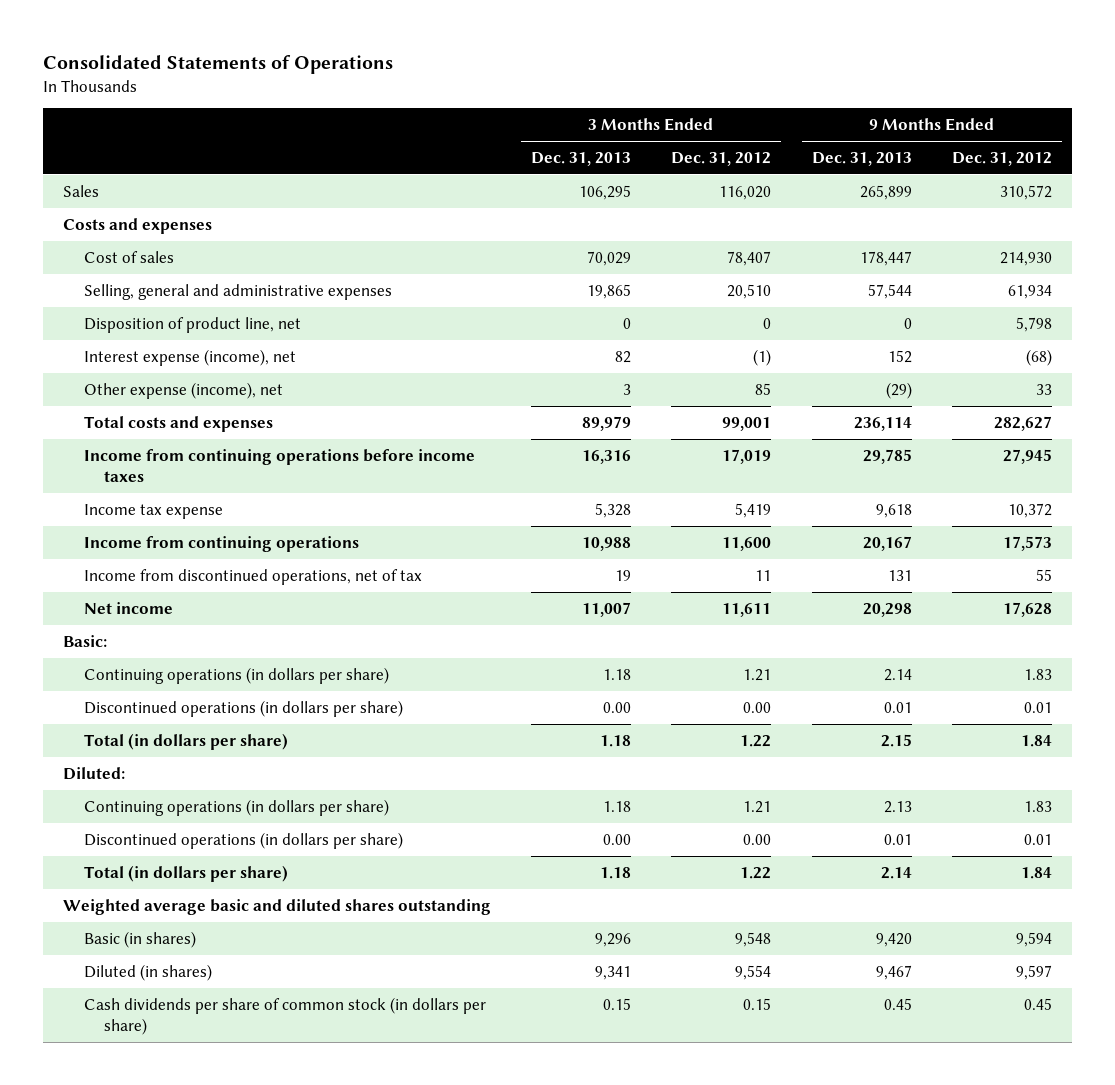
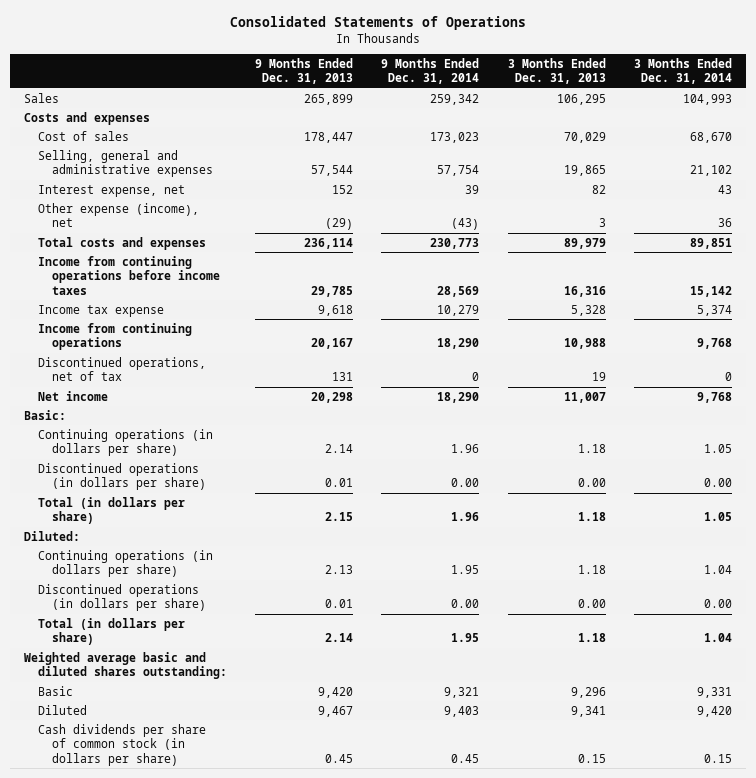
- | 3 Months Ended Dec. 31, 2013 | 3 Months Ended Dec. 31, 2012 | 9 Months Ended Dec. 31, 2013 | 9 Months Ended Dec. 31, 2012
+ | 9 Months Ended Dec. 31, 2013 | 9 Months Ended Dec. 31, 2014 | 3 Months Ended Dec. 31, 2013 | 3 Months Ended Dec. 31, 2014
- Disposition of product line, net | 0 | 0 | 0 | 5,798
- Interest expense (income), net | 82 | (1) | 152 | (68)
+ Interest expense, net | 152 | 39 | 82 | 43
- Income from discontinued operations, net of tax | 19 | 11 | 131 | 55
+ Discontinued operations, net of tax | 131 | 0 | 19 | 0
- Weighted average basic and diluted shares outstanding
- Basic (in shares) | 9,296 | 9,548 | 9,420 | 9,594
- Diluted (in shares) | 9,341 | 9,554 | 9,467 | 9,597
+ Weighted average basic and diluted shares outstanding:
+ Basic | 9,420 | 9,321 | 9,296 | 9,331
+ Diluted | 9,467 | 9,403 | 9,341 | 9,420

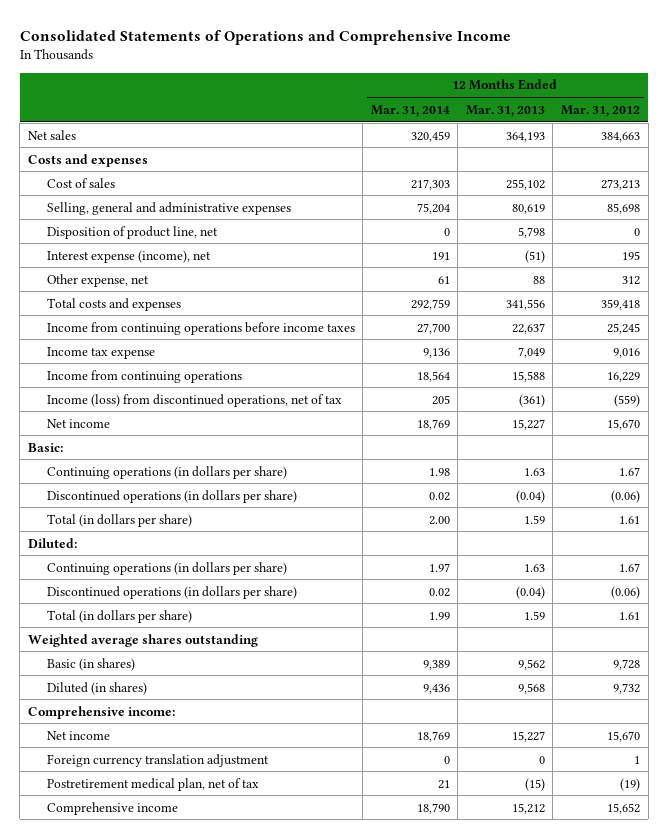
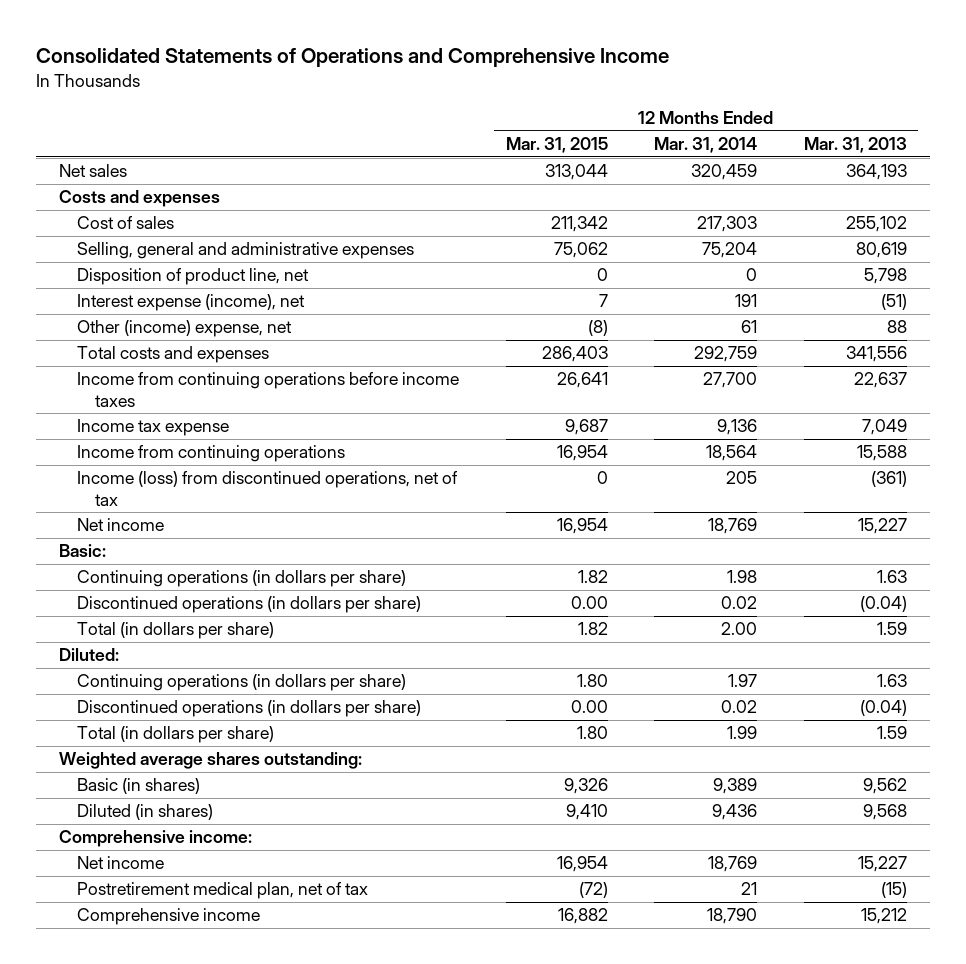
- | 12 Months Ended Mar. 31, 2014 | 12 Months Ended Mar. 31, 2013 | 12 Months Ended Mar. 31, 2012
+ | 12 Months Ended Mar. 31, 2015 | 12 Months Ended Mar. 31, 2014 | 12 Months Ended Mar. 31, 2013
- Other expense, net | 61 | 88 | 312
+ Other (income) expense, net | (8) | 61 | 88
- Weighted average shares outstanding
+ Weighted average shares outstanding:
- Foreign currency translation adjustment | 0 | 0 | 1

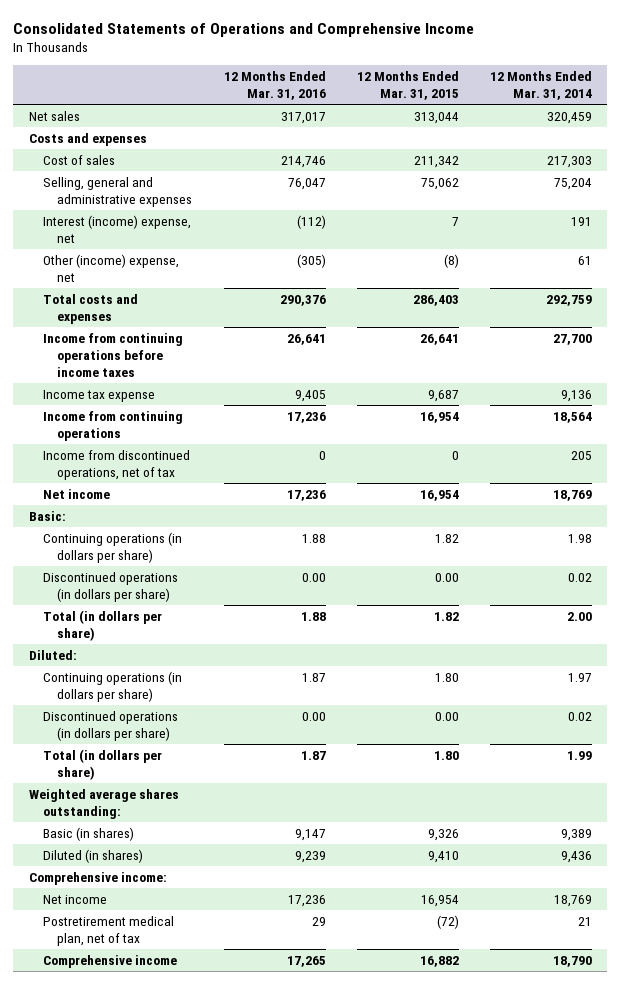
- | 12 Months Ended Mar. 31, 2015 | 12 Months Ended Mar. 31, 2014 | 12 Months Ended Mar. 31, 2013
+ | 12 Months Ended Mar. 31, 2016 | 12 Months Ended Mar. 31, 2015 | 12 Months Ended Mar. 31, 2014
- Disposition of product line, net | 0 | 0 | 5,798
- Interest expense (income), net | 7 | 191 | (51)
+ Interest (income) expense, net | (112) | 7 | 191
- Income (loss) from discontinued operations, net of tax | 0 | 205 | (361)
+ Income from discontinued operations, net of tax | 0 | 0 | 205

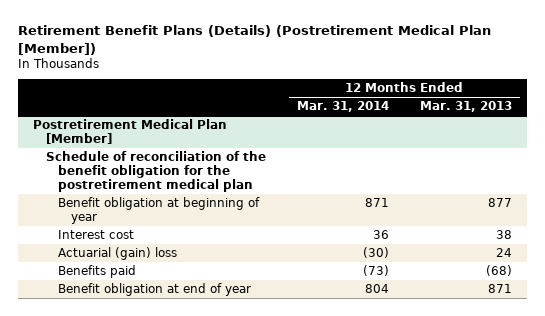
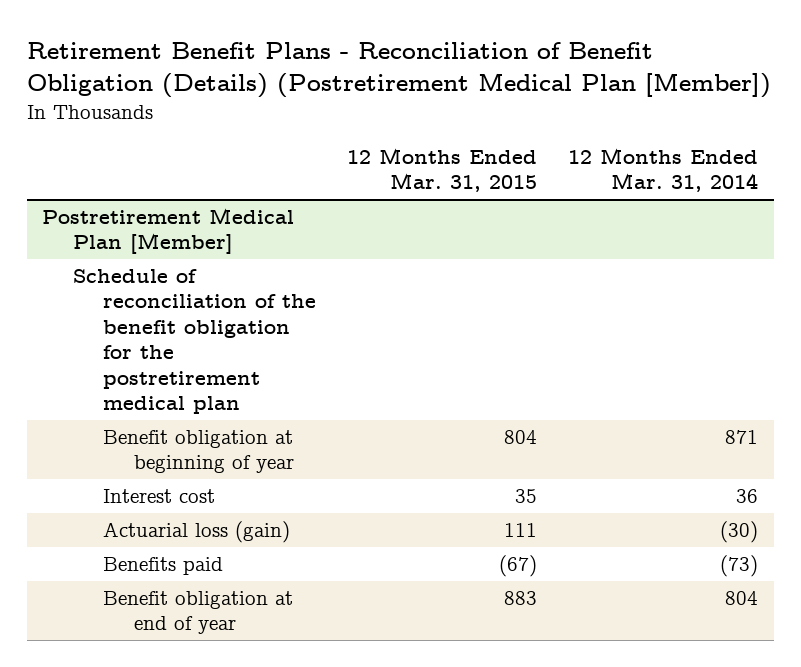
- Retirement Benefit Plans (Details) (Postretirement Medical Plan [Member])
+ Retirement Benefit Plans - Reconciliation of Benefit Obligation (Details) (Postretirement Medical Plan [Member])
- | 12 Months Ended Mar. 31, 2014 | 12 Months Ended Mar. 31, 2013
+ | 12 Months Ended Mar. 31, 2015 | 12 Months Ended Mar. 31, 2014
@ Postretirement Medical Plan [Member]
- Actuarial (gain) loss | (30) | 24
+ Actuarial loss (gain) | 111 | (30)

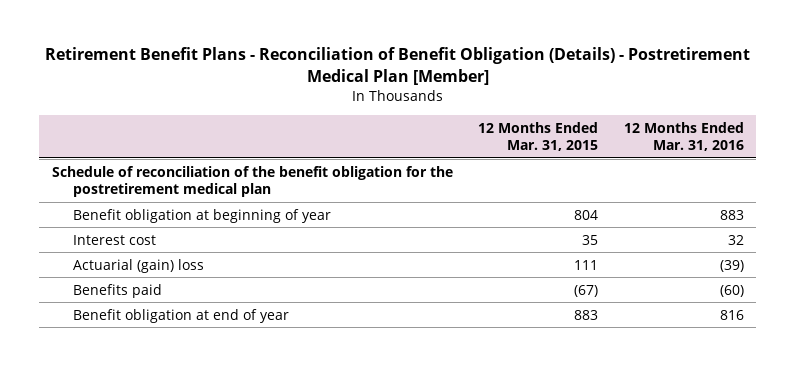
- Retirement Benefit Plans - Reconciliation of Benefit Obligation (Details) (Postretirement Medical Plan [Member])
+ Retirement Benefit Plans - Reconciliation of Benefit Obligation (Details) - Postretirement Medical Plan [Member]
- | 12 Months Ended Mar. 31, 2015 | 12 Months Ended Mar. 31, 2014
+ | 12 Months Ended Mar. 31, 2015 | 12 Months Ended Mar. 31, 2016
- Postretirement Medical Plan [Member]
- Actuarial loss (gain) | 111 | (30)
+ Actuarial (gain) loss | 111 | (39)

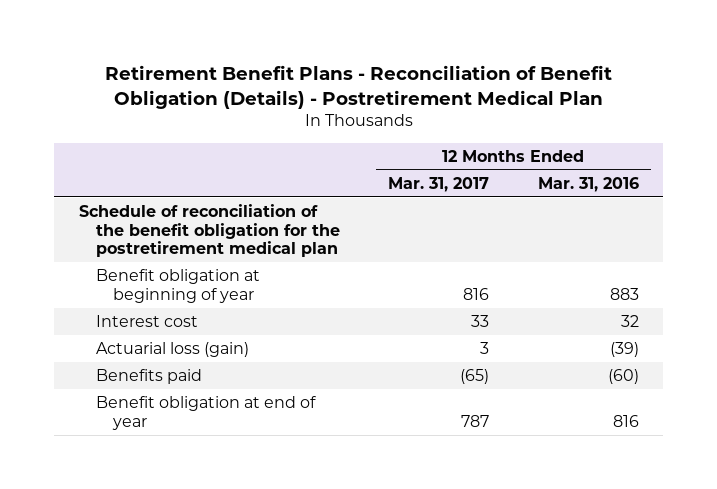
- Retirement Benefit Plans - Reconciliation of Benefit Obligation (Details) - Postretirement Medical Plan [Member]
+ Retirement Benefit Plans - Reconciliation of Benefit Obligation (Details) - Postretirement Medical Plan
- | 12 Months Ended Mar. 31, 2015 | 12 Months Ended Mar. 31, 2016
+ | 12 Months Ended Mar. 31, 2017 | 12 Months Ended Mar. 31, 2016
- Actuarial (gain) loss | 111 | (39)
+ Actuarial loss (gain) | 3 | (39)

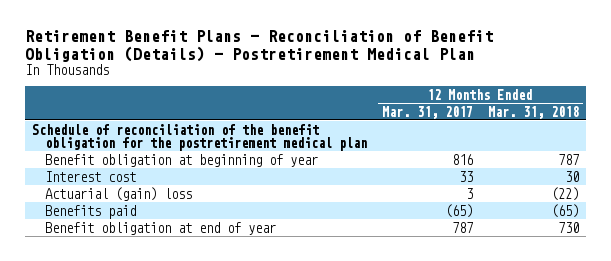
- | 12 Months Ended Mar. 31, 2017 | 12 Months Ended Mar. 31, 2016
+ | 12 Months Ended Mar. 31, 2017 | 12 Months Ended Mar. 31, 2018
- Actuarial loss (gain) | 3 | (39)
+ Actuarial (gain) loss | 3 | (22)

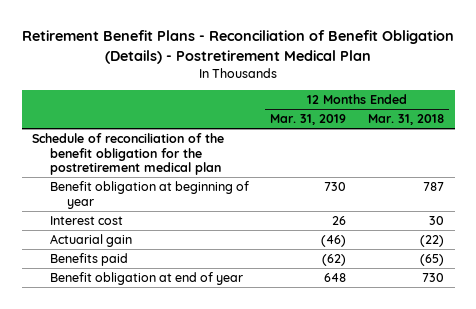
- | 12 Months Ended Mar. 31, 2017 | 12 Months Ended Mar. 31, 2018
+ | 12 Months Ended Mar. 31, 2019 | 12 Months Ended Mar. 31, 2018
- Actuarial (gain) loss | 3 | (22)
+ Actuarial gain | (46) | (22)

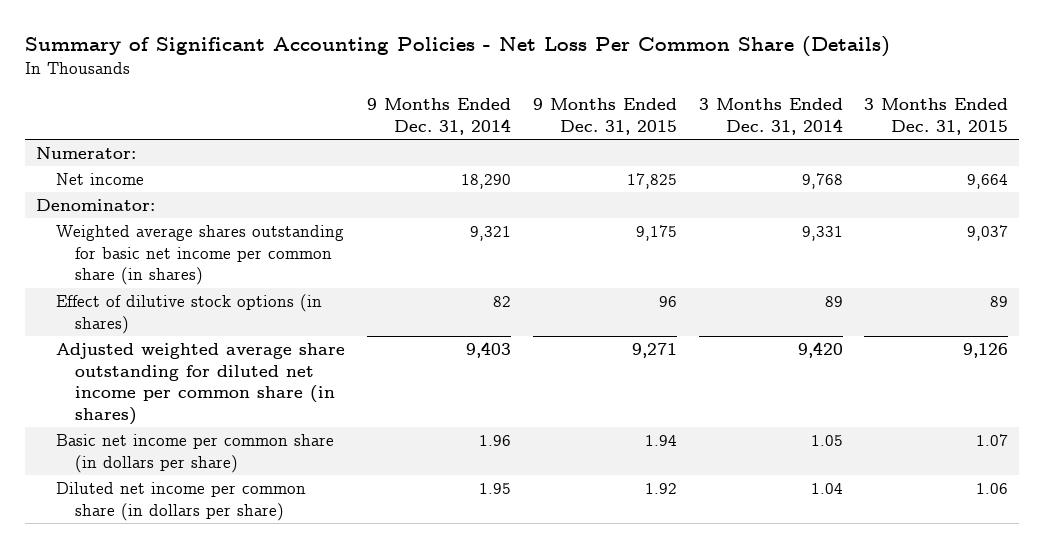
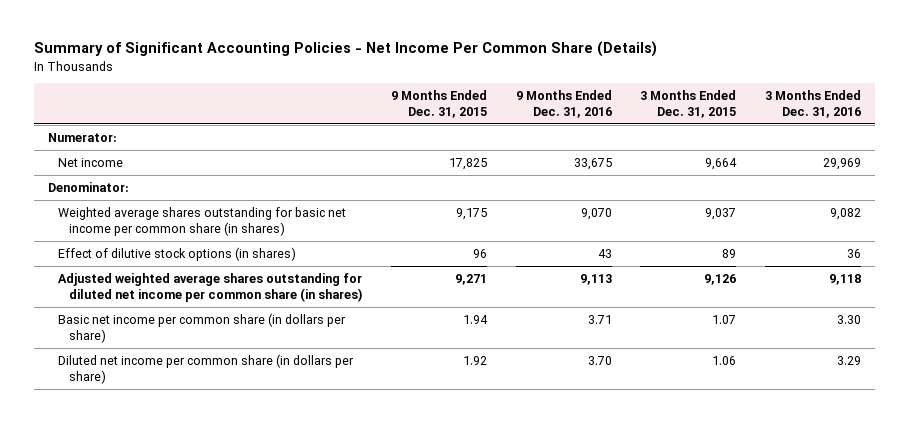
- Summary of Significant Accounting Policies - Net Loss Per Common Share (Details)
+ Summary of Significant Accounting Policies - Net Income Per Common Share (Details)
- | 9 Months Ended Dec. 31, 2014 | 9 Months Ended Dec. 31, 2015 | 3 Months Ended Dec. 31, 2014 | 3 Months Ended Dec. 31, 2015
+ | 9 Months Ended Dec. 31, 2015 | 9 Months Ended Dec. 31, 2016 | 3 Months Ended Dec. 31, 2015 | 3 Months Ended Dec. 31, 2016
- Adjusted weighted average share outstanding for diluted net income per common share (in shares) | 9,403 | 9,271 | 9,420 | 9,126
+ Adjusted weighted average shares outstanding for diluted net income per common share (in shares) | 9,271 | 9,113 | 9,126 | 9,118

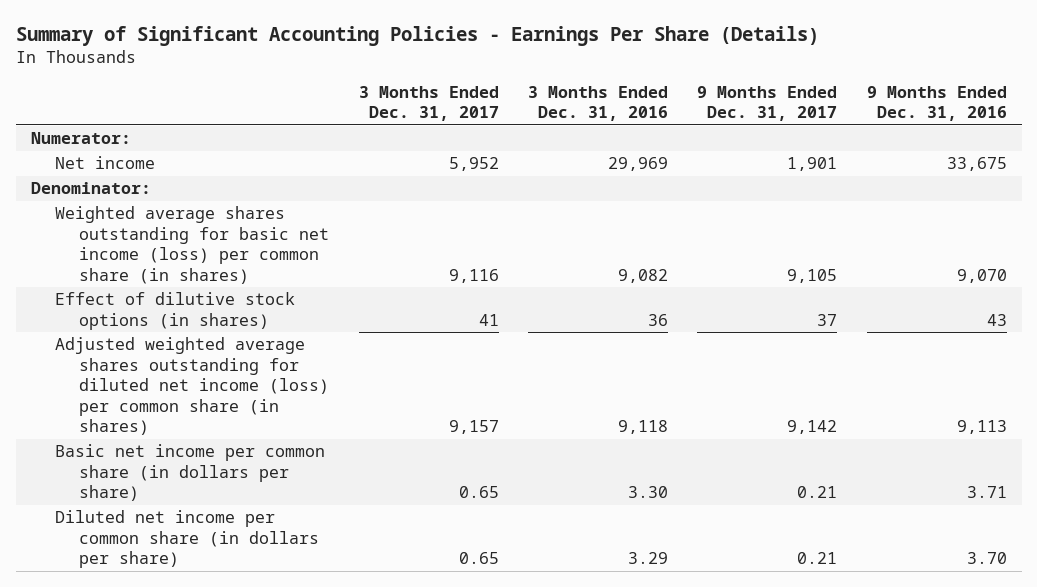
- Summary of Significant Accounting Policies - Net Income Per Common Share (Details)
+ Summary of Significant Accounting Policies - Earnings Per Share (Details)
- | 9 Months Ended Dec. 31, 2015 | 9 Months Ended Dec. 31, 2016 | 3 Months Ended Dec. 31, 2015 | 3 Months Ended Dec. 31, 2016
+ | 3 Months Ended Dec. 31, 2017 | 3 Months Ended Dec. 31, 2016 | 9 Months Ended Dec. 31, 2017 | 9 Months Ended Dec. 31, 2016
- Weighted average shares outstanding for basic net income per common share (in shares) | 9,175 | 9,070 | 9,037 | 9,082
+ Weighted average shares outstanding for basic net income (loss) per common share (in shares) | 9,116 | 9,082 | 9,105 | 9,070
- Adjusted weighted average shares outstanding for diluted net income per common share (in shares) | 9,271 | 9,113 | 9,126 | 9,118
+ Adjusted weighted average shares outstanding for diluted net income (loss) per common share (in shares) | 9,157 | 9,118 | 9,142 | 9,113

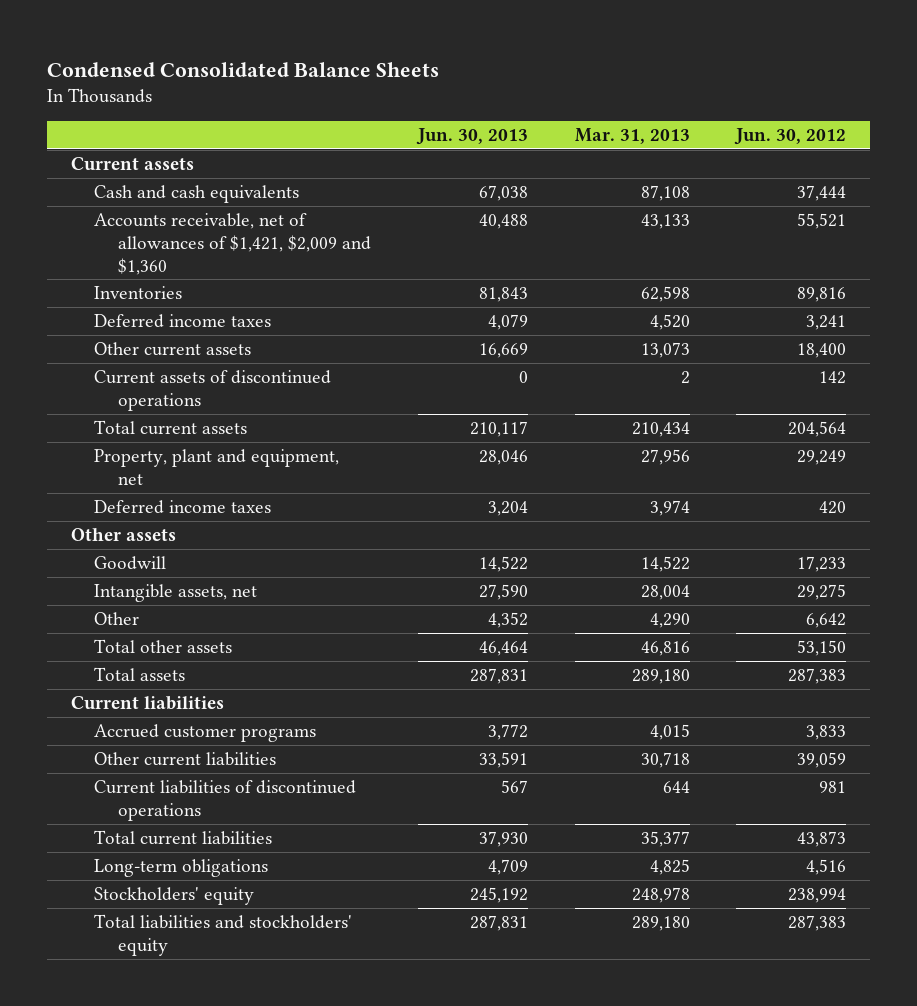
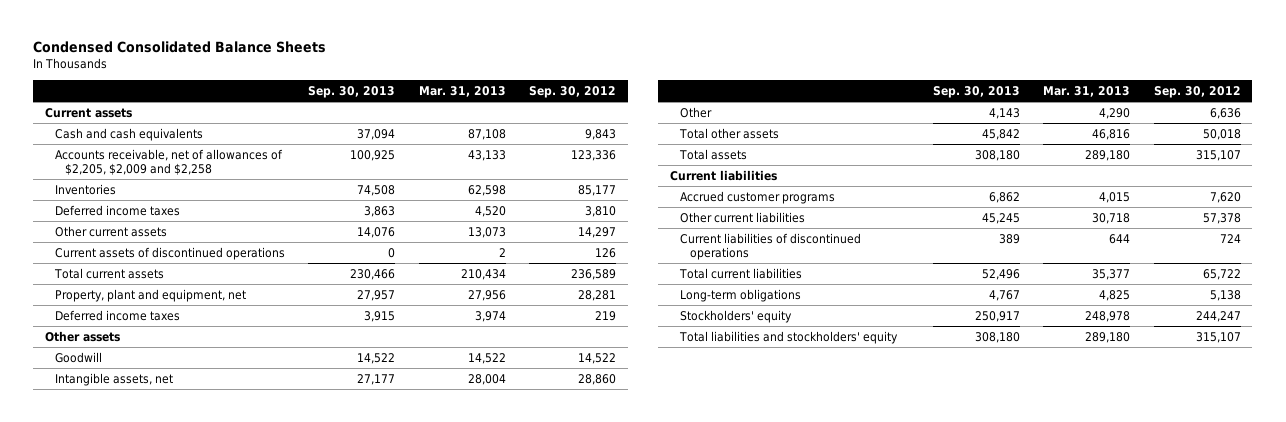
- | Jun. 30, 2013 | Mar. 31, 2013 | Jun. 30, 2012
+ | Sep. 30, 2013 | Mar. 31, 2013 | Sep. 30, 2012
- Accounts receivable, net of allowances of $1,421, $2,009 and $1,360 | 40,488 | 43,133 | 55,521
+ Accounts receivable, net of allowances of $2,205, $2,009 and $2,258 | 100,925 | 43,133 | 123,336

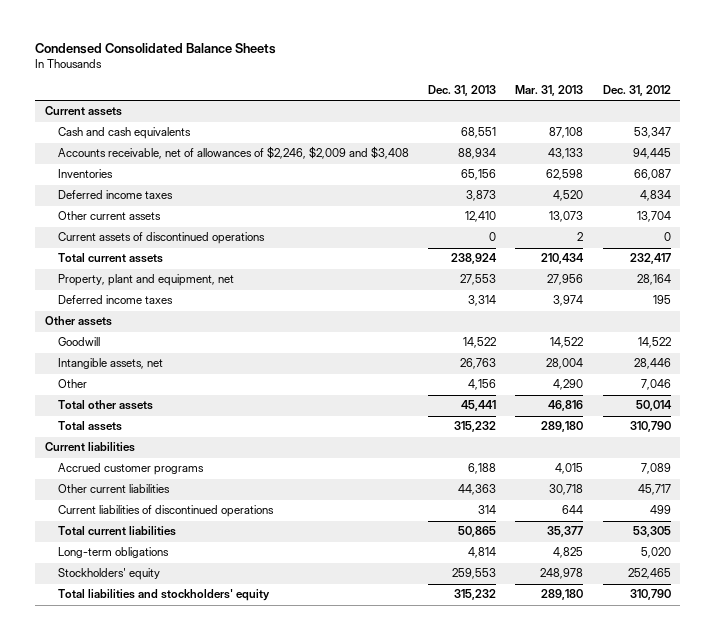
- | Sep. 30, 2013 | Mar. 31, 2013 | Sep. 30, 2012
+ | Dec. 31, 2013 | Mar. 31, 2013 | Dec. 31, 2012
- Accounts receivable, net of allowances of $2,205, $2,009 and $2,258 | 100,925 | 43,133 | 123,336
+ Accounts receivable, net of allowances of $2,246, $2,009 and $3,408 | 88,934 | 43,133 | 94,445

